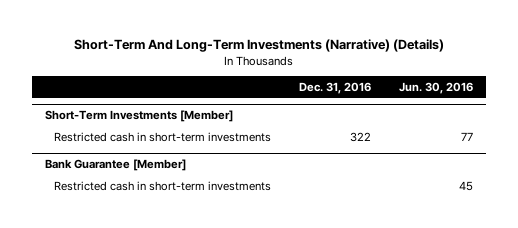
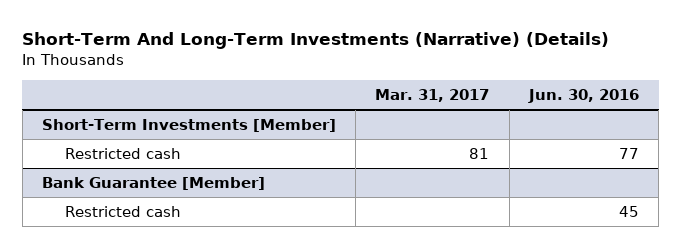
- | Dec. 31, 2016 | Jun. 30, 2016
+ | Mar. 31, 2017 | Jun. 30, 2016
@ Short-Term Investments [Member]
- Restricted cash in short-term investments | 322 | 77
+ Restricted cash | 81 | 77
@ Bank Guarantee [Member]
- Restricted cash in short-term investments | | 45
+ Restricted cash | | 45

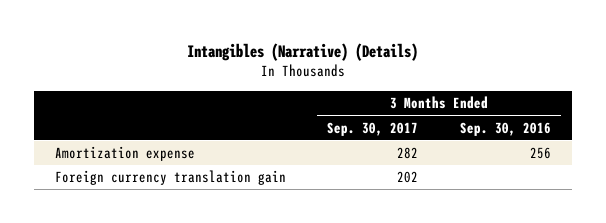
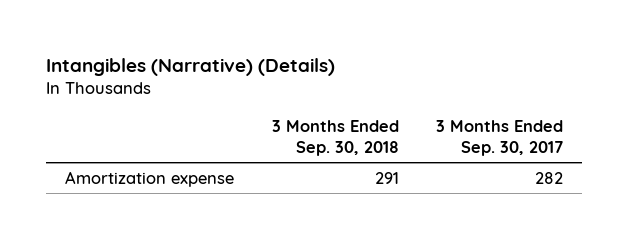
- | 3 Months Ended Sep. 30, 2017 | 3 Months Ended Sep. 30, 2016
+ | 3 Months Ended Sep. 30, 2018 | 3 Months Ended Sep. 30, 2017
- Foreign currency translation gain | 202 |

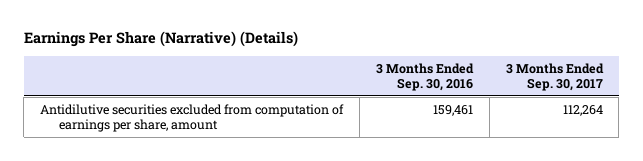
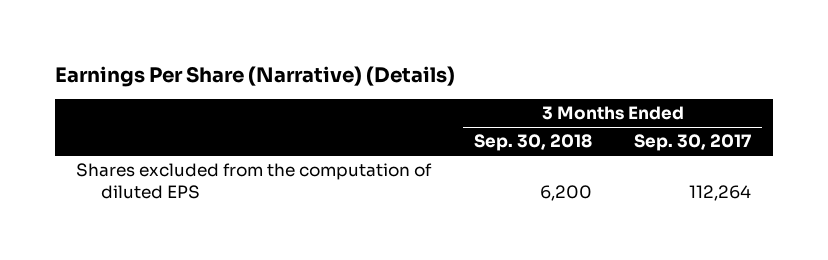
- | 3 Months Ended Sep. 30, 2016 | 3 Months Ended Sep. 30, 2017
+ | 3 Months Ended Sep. 30, 2018 | 3 Months Ended Sep. 30, 2017
- Antidilutive securities excluded from computation of earnings per share, amount | 159,461 | 112,264
+ Shares excluded from the computation of diluted EPS | 6,200 | 112,264

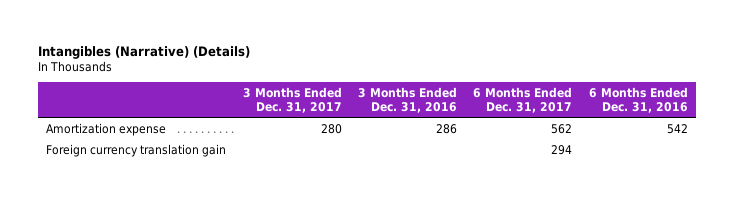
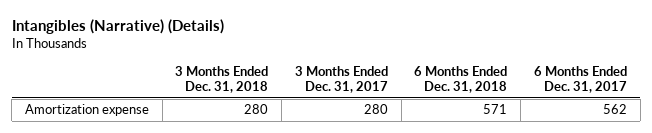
- | 3 Months Ended Dec. 31, 2017 | 3 Months Ended Dec. 31, 2016 | 6 Months Ended Dec. 31, 2017 | 6 Months Ended Dec. 31, 2016
+ | 3 Months Ended Dec. 31, 2018 | 3 Months Ended Dec. 31, 2017 | 6 Months Ended Dec. 31, 2018 | 6 Months Ended Dec. 31, 2017
- Foreign currency translation gain | | | 294 |

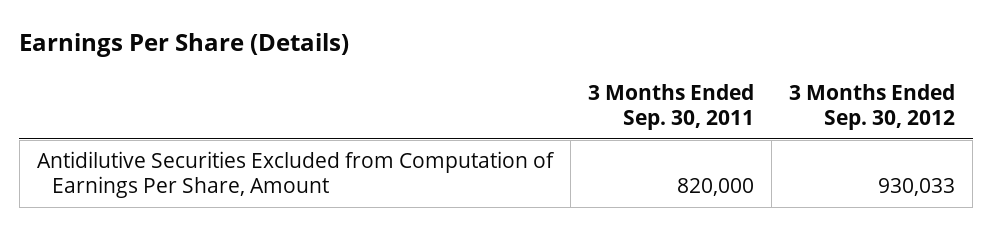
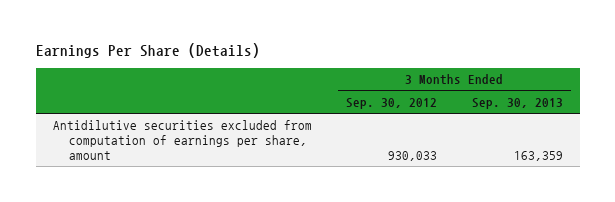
- | 3 Months Ended Sep. 30, 2011 | 3 Months Ended Sep. 30, 2012
+ | 3 Months Ended Sep. 30, 2012 | 3 Months Ended Sep. 30, 2013
- Antidilutive Securities Excluded from Computation of Earnings Per Share, Amount | 820,000 | 930,033
+ Antidilutive securities excluded from computation of earnings per share, amount | 930,033 | 163,359

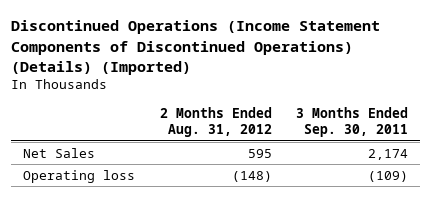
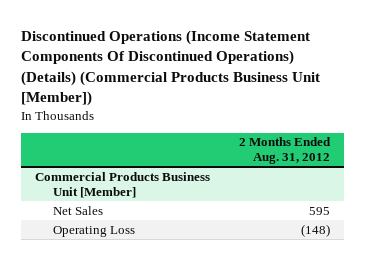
- Discontinued Operations (Income Statement Components of Discontinued Operations) (Details) (Imported)
+ Discontinued Operations (Income Statement Components Of Discontinued Operations) (Details) (Commercial Products Business Unit [Member])
- | 2 Months Ended Aug. 31, 2012 | 3 Months Ended Sep. 30, 2011
+ | 2 Months Ended Aug. 31, 2012
+ Commercial Products Business Unit [Member]
- Operating loss | (148) | (109)
+ Operating Loss | (148)

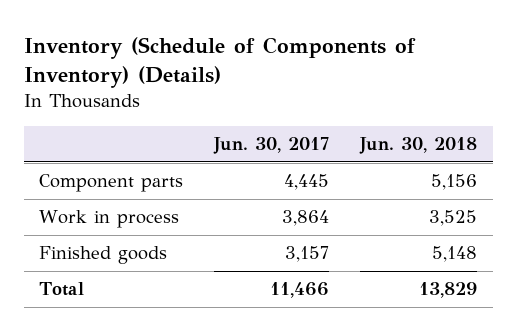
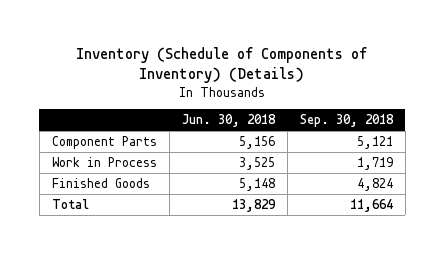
- | Jun. 30, 2017 | Jun. 30, 2018
+ | Jun. 30, 2018 | Sep. 30, 2018
- Component parts | 4,445 | 5,156
- Work in process | 3,864 | 3,525
- Finished goods | 3,157 | 5,148
+ Component Parts | 5,156 | 5,121
+ Work in Process | 3,525 | 1,719
+ Finished Goods | 5,148 | 4,824

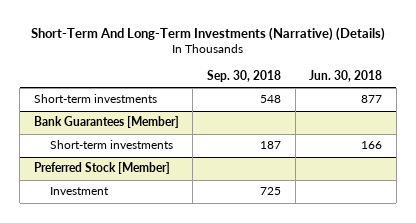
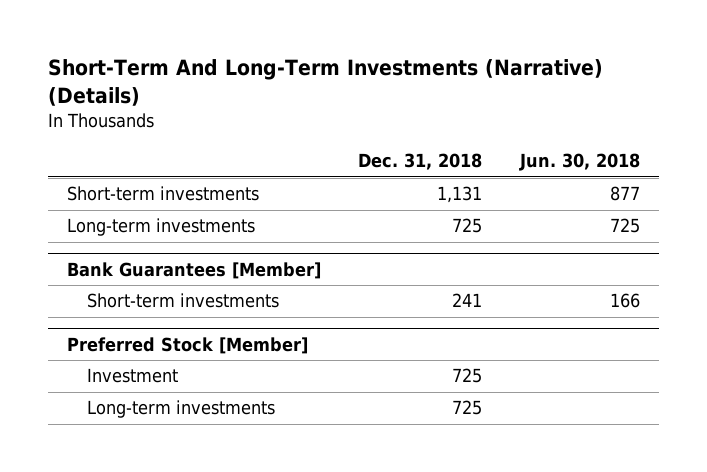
- | Sep. 30, 2018 | Jun. 30, 2018
+ | Dec. 31, 2018 | Jun. 30, 2018
+ Long-term investments | 725 | 725
@ Preferred Stock [Member]
+ Long-term investments | 725 |

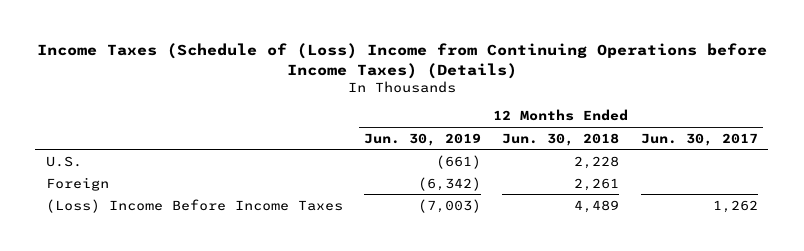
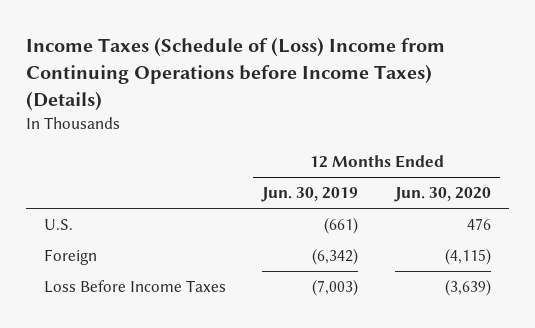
- | 12 Months Ended Jun. 30, 2019 | 12 Months Ended Jun. 30, 2018 | 12 Months Ended Jun. 30, 2017
+ | 12 Months Ended Jun. 30, 2019 | 12 Months Ended Jun. 30, 2020
- (Loss) Income Before Income Taxes | (7,003) | 4,489 | 1,262
+ Loss Before Income Taxes | (7,003) | (3,639)

